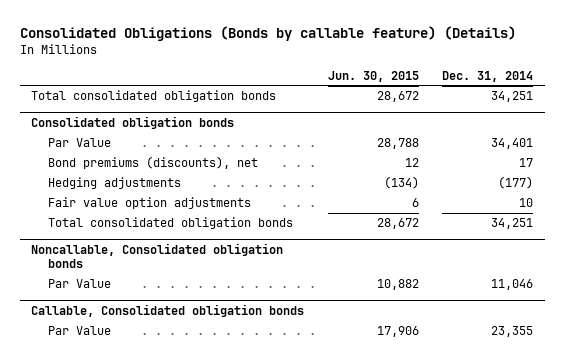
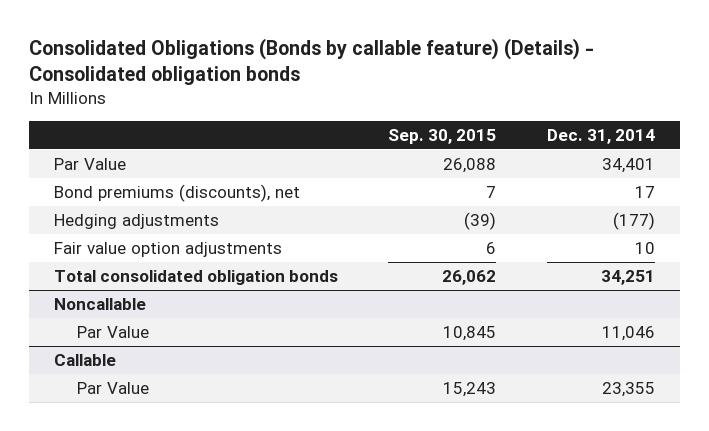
- Consolidated Obligations (Bonds by callable feature) (Details)
+ Consolidated Obligations (Bonds by callable feature) (Details) - Consolidated obligation bonds
- | Jun. 30, 2015 | Dec. 31, 2014
+ | Sep. 30, 2015 | Dec. 31, 2014
- Total consolidated obligation bonds | 28,672 | 34,251
- Consolidated obligation bonds
- Noncallable, Consolidated obligation bonds
+ Noncallable
- Callable, Consolidated obligation bonds
+ Callable

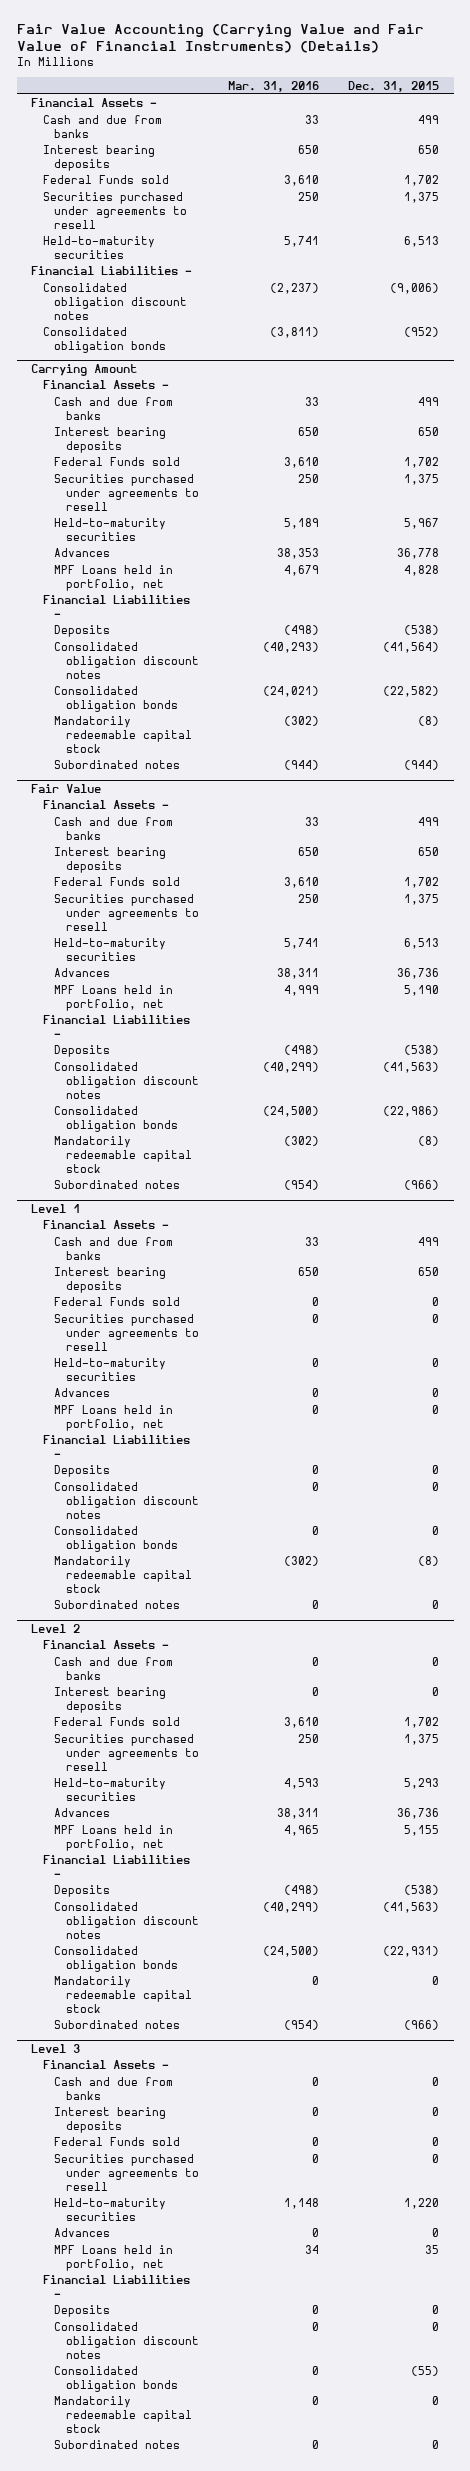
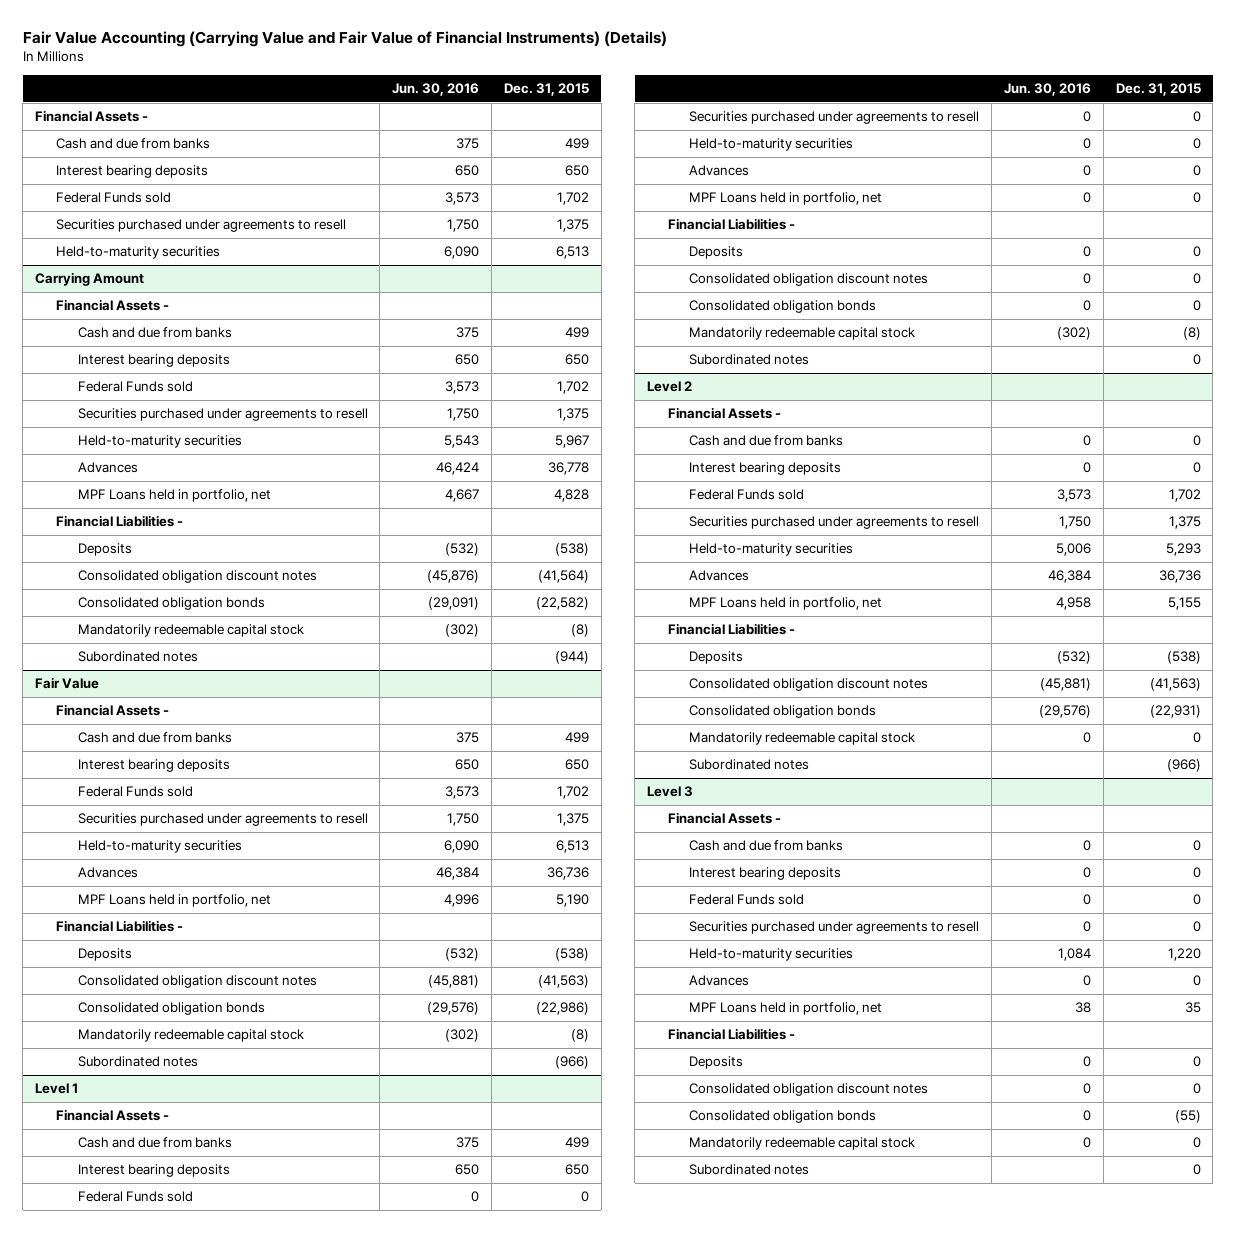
- | Mar. 31, 2016 | Dec. 31, 2015
+ | Jun. 30, 2016 | Dec. 31, 2015
- Financial Liabilities -
- Consolidated obligation discount notes | (2,237) | (9,006)
- Consolidated obligation bonds | (3,811) | (952)

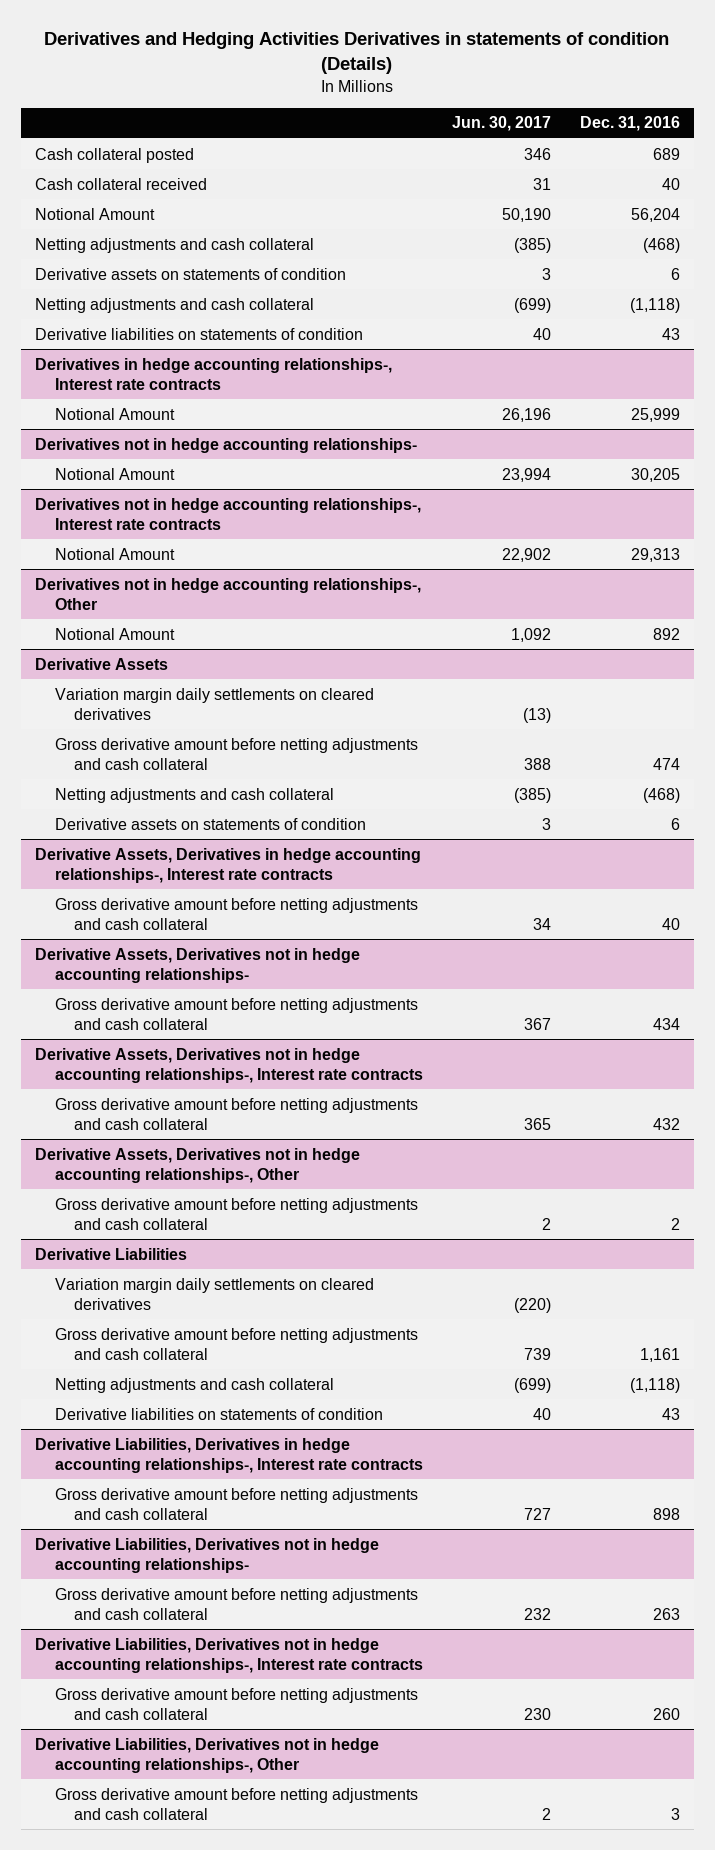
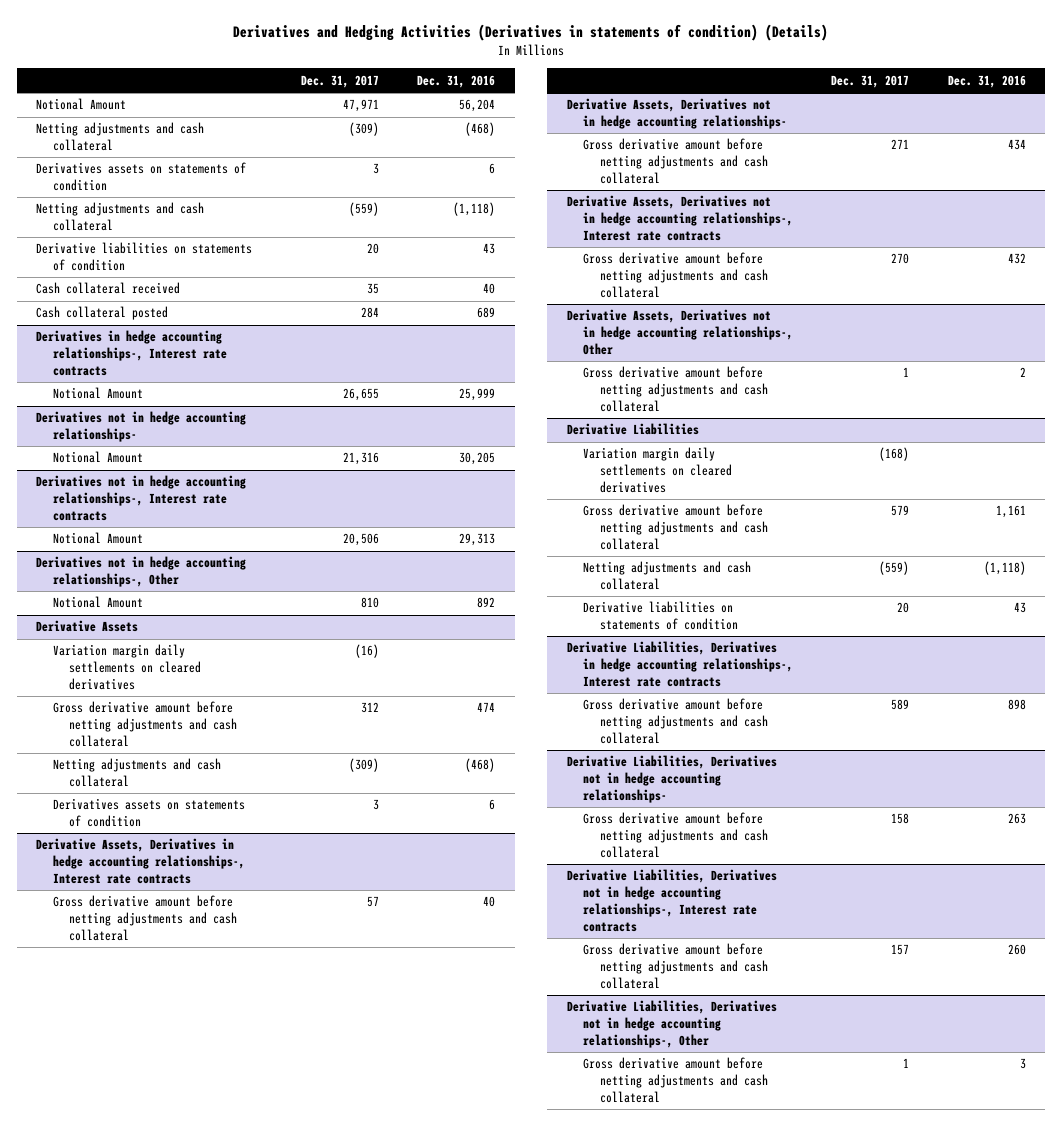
- Derivatives and Hedging Activities Derivatives in statements of condition (Details)
+ Derivatives and Hedging Activities (Derivatives in statements of condition) (Details)
- | Jun. 30, 2017 | Dec. 31, 2016
+ | Dec. 31, 2017 | Dec. 31, 2016
- Derivative assets on statements of condition | 3 | 6
+ Derivatives assets on statements of condition | 3 | 6
moved down: Cash collateral received | 35 | 40
moved down: Cash collateral posted | 284 | 689
@ Derivative Assets
- Derivative assets on statements of condition | 3 | 6
+ Derivatives assets on statements of condition | 3 | 6

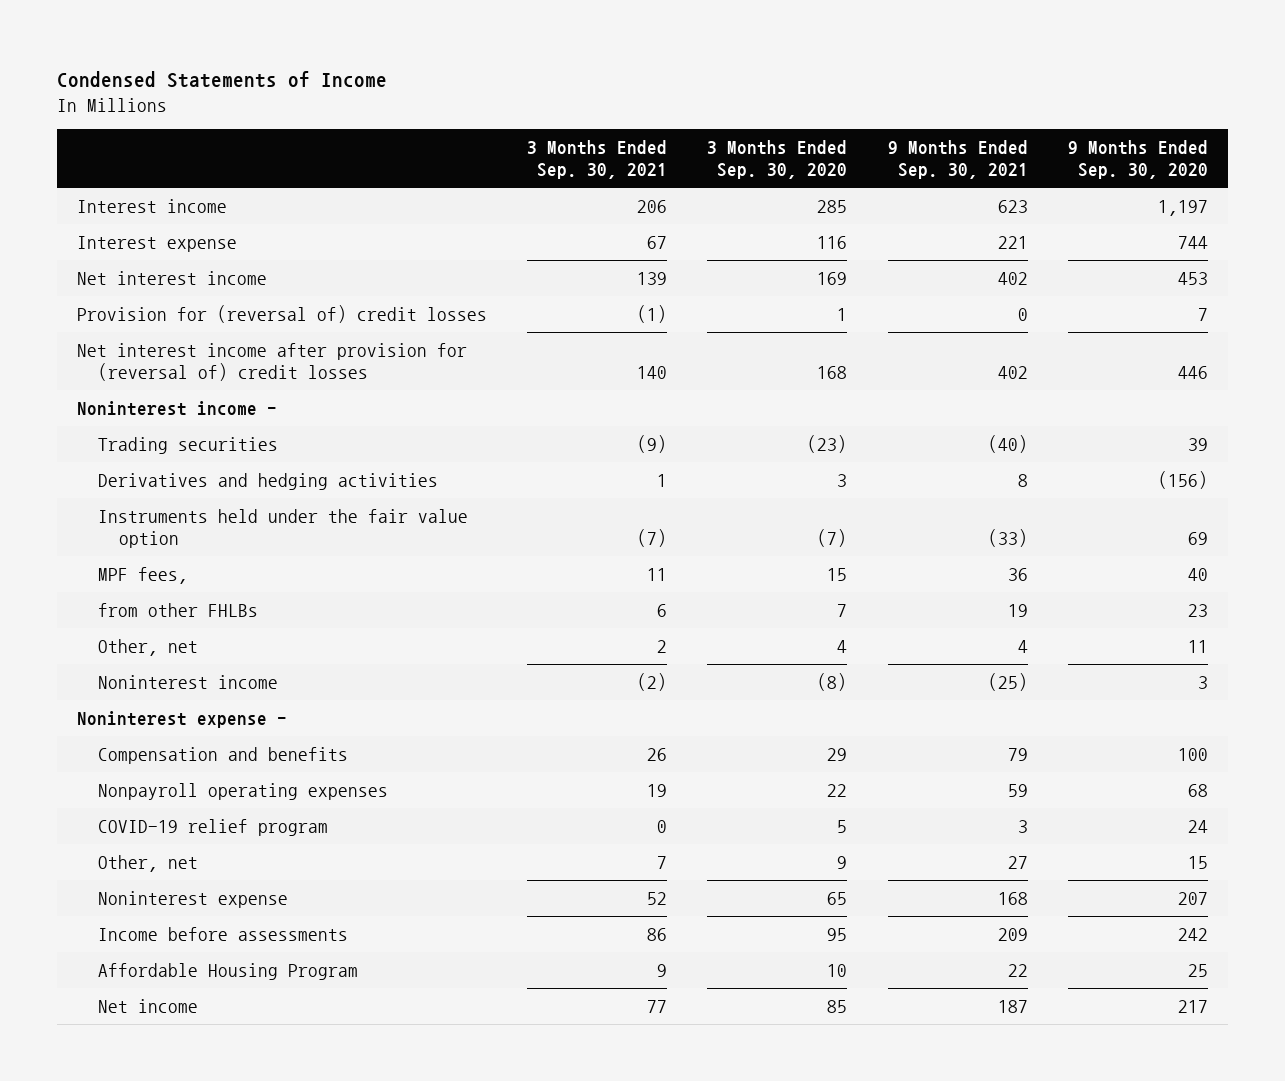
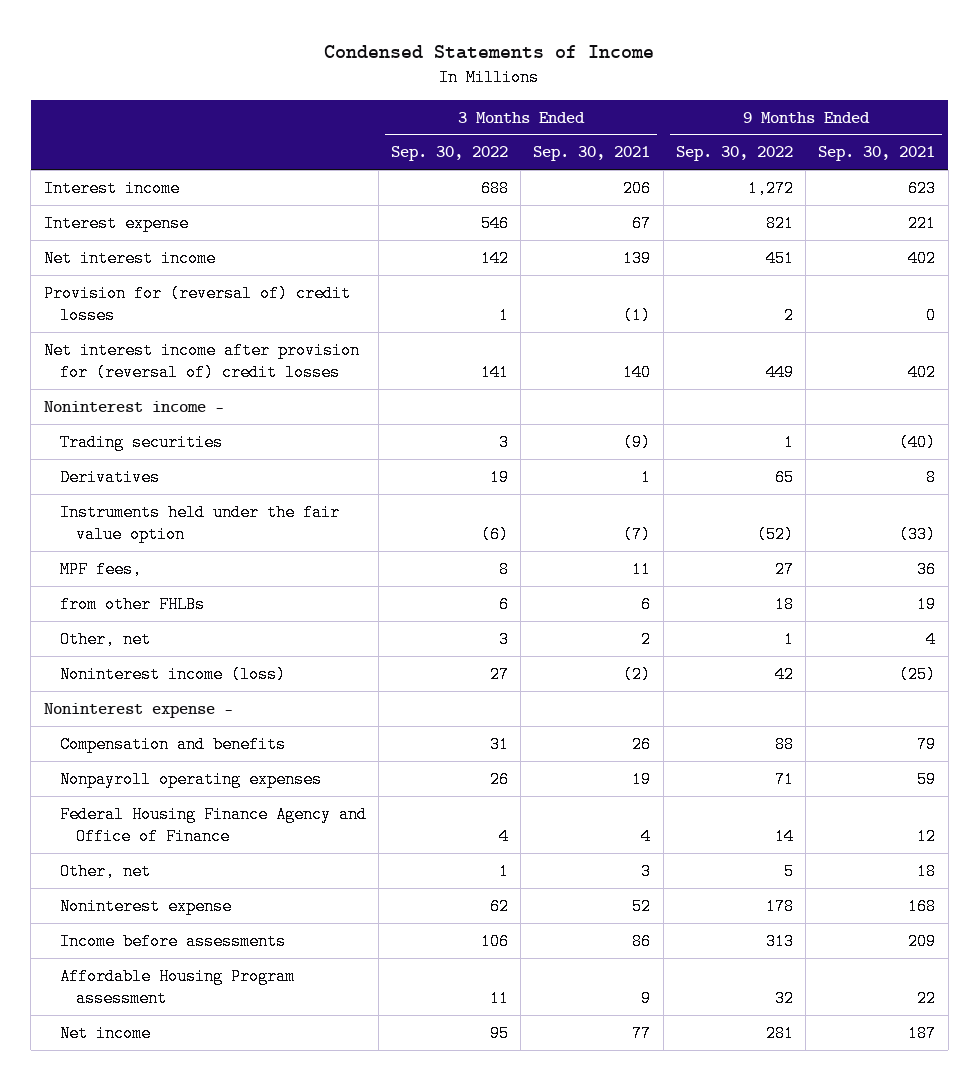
- | 3 Months Ended Sep. 30, 2021 | 3 Months Ended Sep. 30, 2020 | 9 Months Ended Sep. 30, 2021 | 9 Months Ended Sep. 30, 2020
+ | 3 Months Ended Sep. 30, 2022 | 3 Months Ended Sep. 30, 2021 | 9 Months Ended Sep. 30, 2022 | 9 Months Ended Sep. 30, 2021
- Derivatives and hedging activities | 1 | 3 | 8 | (156)
+ Derivatives | 19 | 1 | 65 | 8
- Noninterest income | (2) | (8) | (25) | 3
+ Noninterest income (loss) | 27 | (2) | 42 | (25)
- COVID-19 relief program | 0 | 5 | 3 | 24
- Other, net | 7 | 9 | 27 | 15
+ Federal Housing Finance Agency and Office of Finance | 4 | 4 | 14 | 12
+ Other, net | 1 | 3 | 5 | 18
- Affordable Housing Program | 9 | 10 | 22 | 25
+ Affordable Housing Program assessment | 11 | 9 | 32 | 22

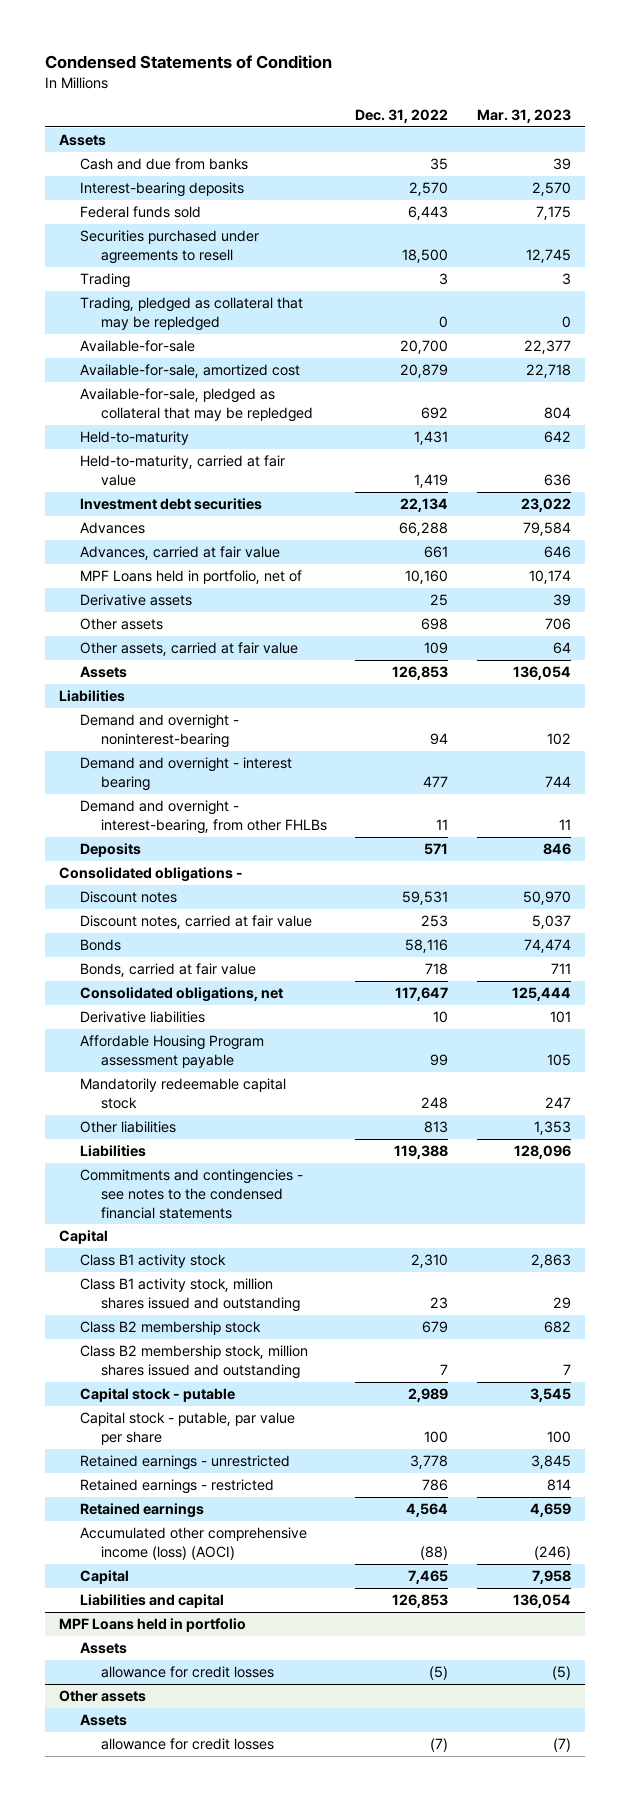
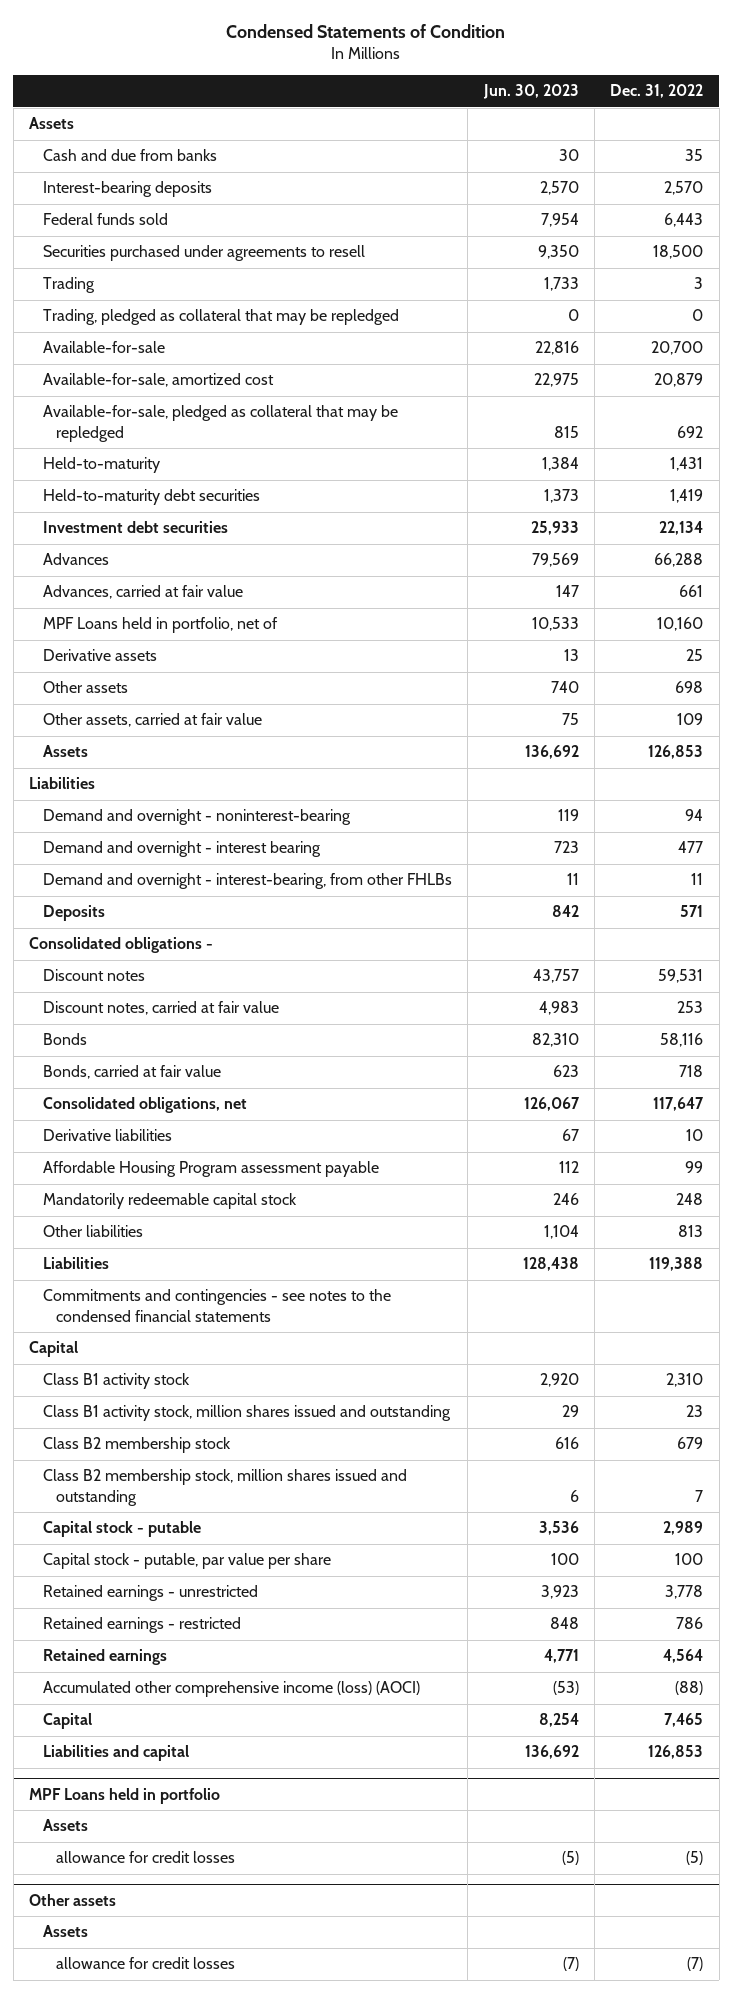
- | Dec. 31, 2022 | Mar. 31, 2023
+ | Jun. 30, 2023 | Dec. 31, 2022
- Held-to-maturity, carried at fair value | 1,419 | 636
+ Held-to-maturity debt securities | 1,373 | 1,419

